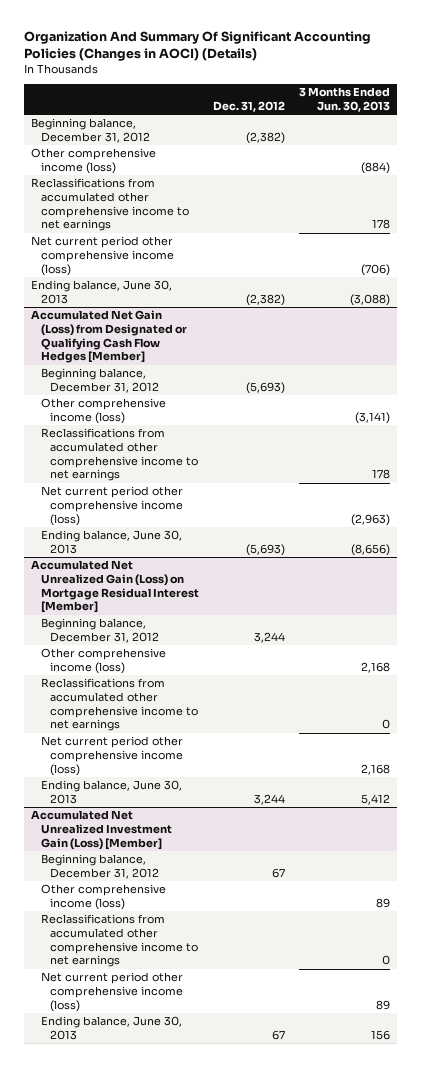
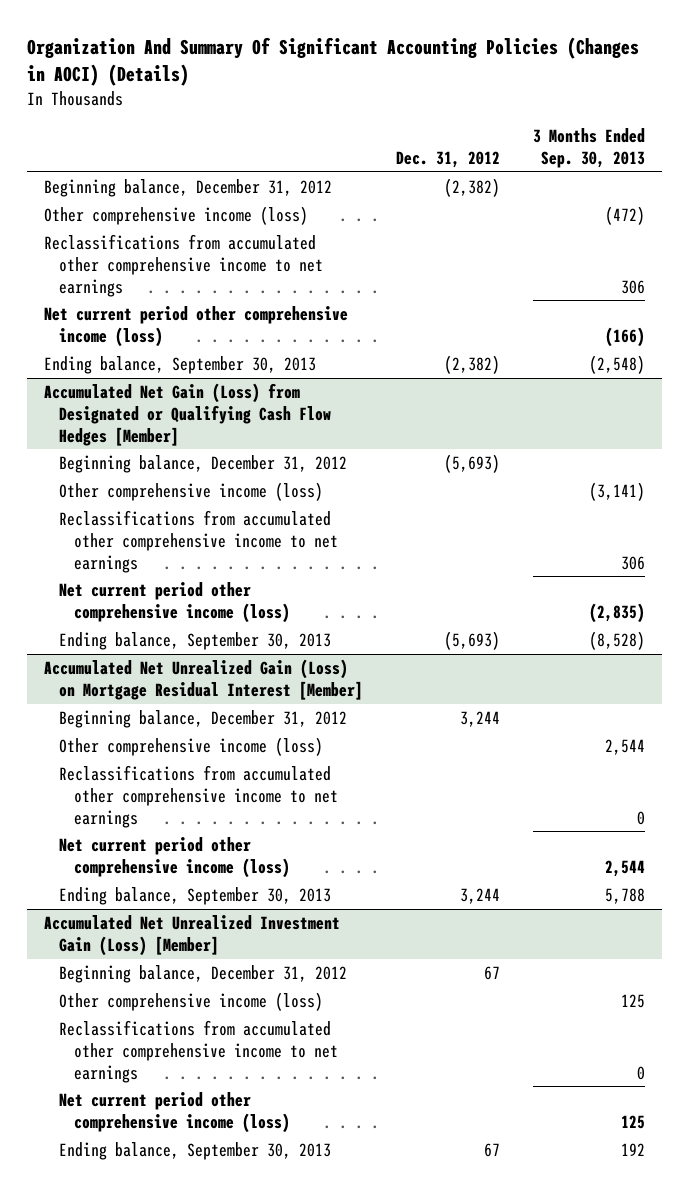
- | Dec. 31, 2012 | 3 Months Ended Jun. 30, 2013
+ | Dec. 31, 2012 | 3 Months Ended Sep. 30, 2013
- Ending balance, June 30, 2013 | (2,382) | (3,088)
+ Ending balance, September 30, 2013 | (2,382) | (2,548)
@ Accumulated Net Gain (Loss) from Designated or Qualifying Cash Flow Hedges [Member]
- Ending balance, June 30, 2013 | (5,693) | (8,656)
+ Ending balance, September 30, 2013 | (5,693) | (8,528)
@ Accumulated Net Unrealized Gain (Loss) on Mortgage Residual Interest [Member]
- Ending balance, June 30, 2013 | 3,244 | 5,412
+ Ending balance, September 30, 2013 | 3,244 | 5,788
@ Accumulated Net Unrealized Investment Gain (Loss) [Member]
- Ending balance, June 30, 2013 | 67 | 156
+ Ending balance, September 30, 2013 | 67 | 192

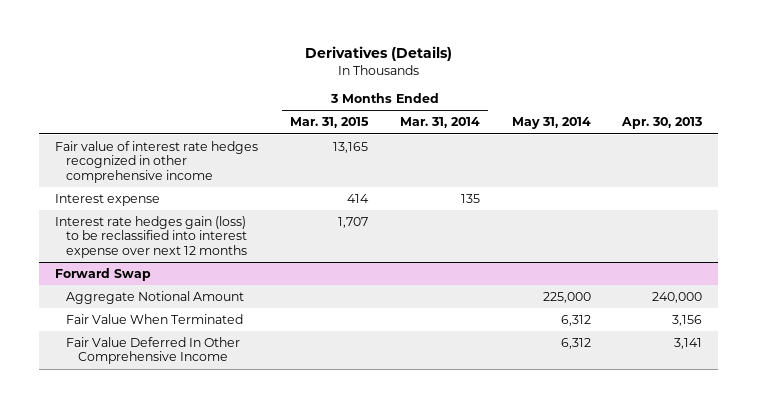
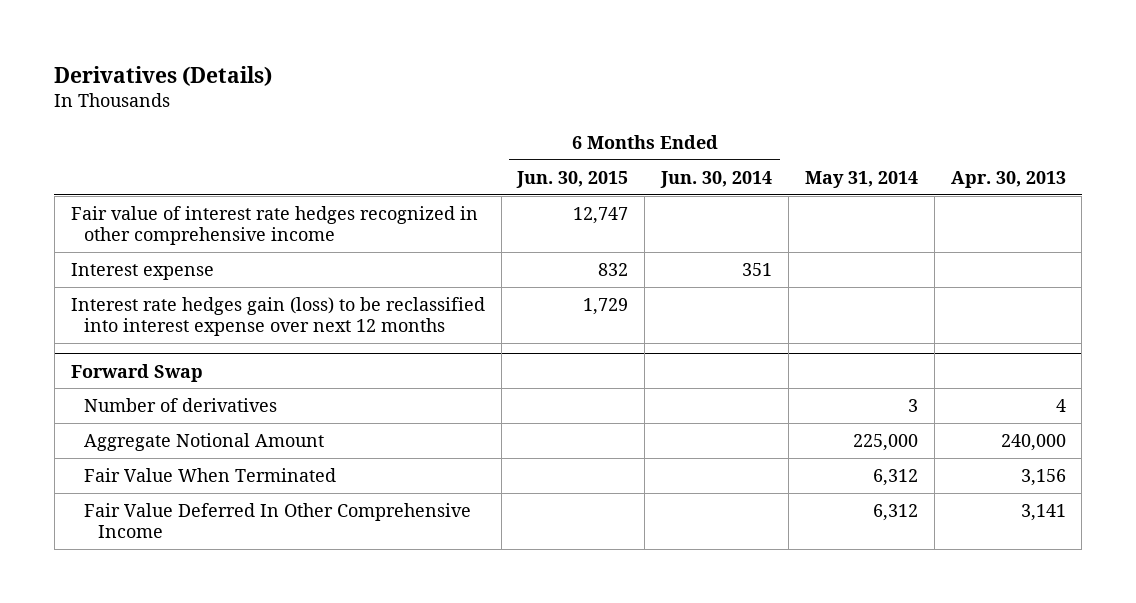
- | 3 Months Ended Mar. 31, 2015 | 3 Months Ended Mar. 31, 2014 | May 31, 2014 | Apr. 30, 2013
+ | 6 Months Ended Jun. 30, 2015 | 6 Months Ended Jun. 30, 2014 | May 31, 2014 | Apr. 30, 2013
@ Forward Swap
+ Number of derivatives | | | 3 | 4

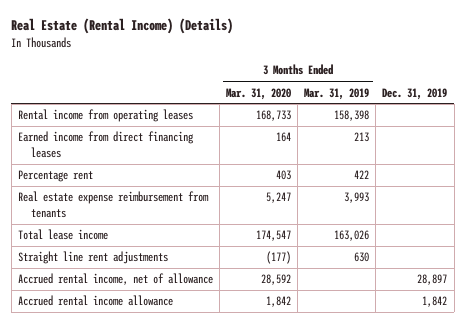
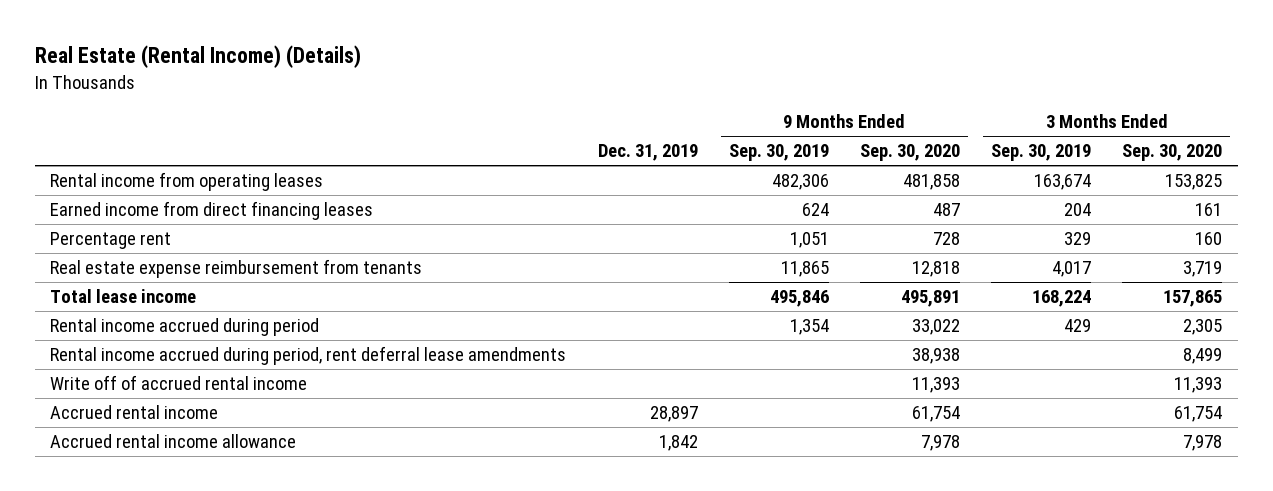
- | 3 Months Ended Mar. 31, 2020 | 3 Months Ended Mar. 31, 2019 | Dec. 31, 2019
+ | Dec. 31, 2019 | 9 Months Ended Sep. 30, 2019 | 9 Months Ended Sep. 30, 2020 | 3 Months Ended Sep. 30, 2019 | 3 Months Ended Sep. 30, 2020
- Straight line rent adjustments | (177) | 630 |
- Accrued rental income, net of allowance | 28,592 | | 28,897
+ Rental income accrued during period | | 1,354 | 33,022 | 429 | 2,305
+ Rental income accrued during period, rent deferral lease amendments | | | 38,938 | | 8,499
+ Write off of accrued rental income | | | 11,393 | | 11,393
+ Accrued rental income | 28,897 | | 61,754 | | 61,754

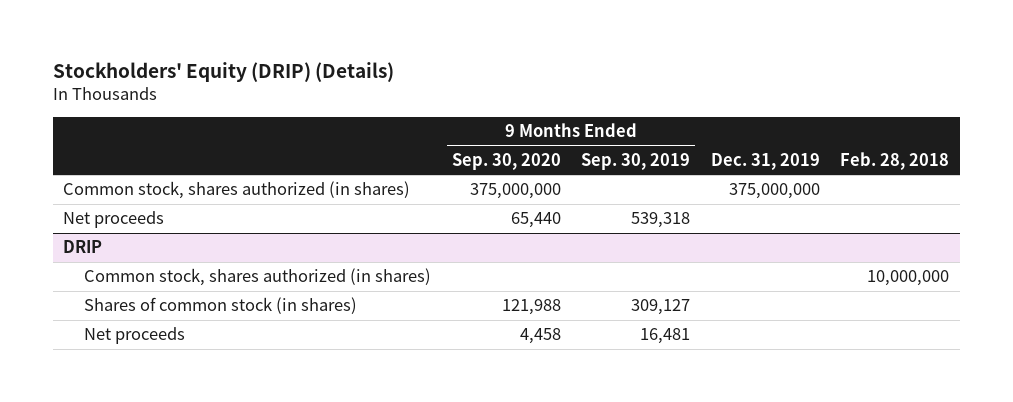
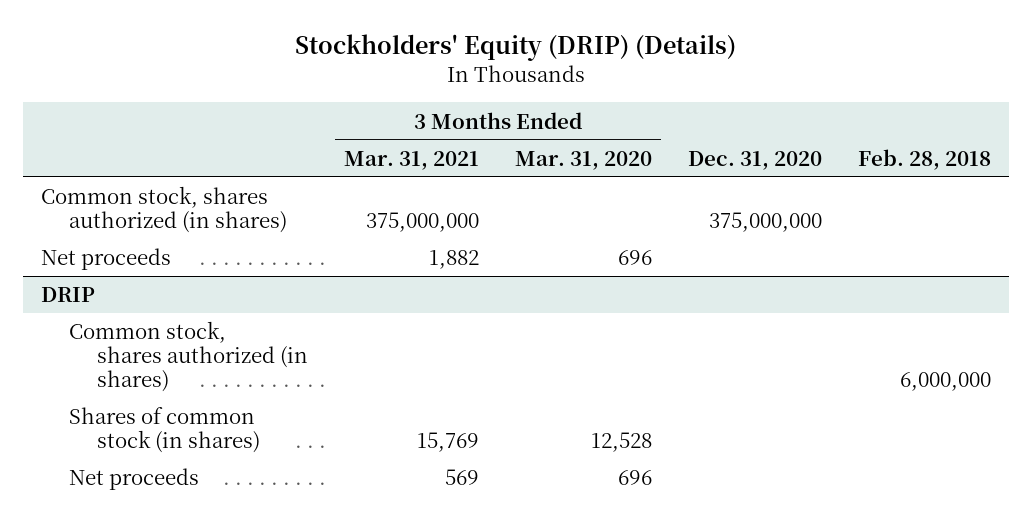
- | 9 Months Ended Sep. 30, 2020 | 9 Months Ended Sep. 30, 2019 | Dec. 31, 2019 | Feb. 28, 2018
+ | 3 Months Ended Mar. 31, 2021 | 3 Months Ended Mar. 31, 2020 | Dec. 31, 2020 | Feb. 28, 2018
@ DRIP
- Common stock, shares authorized (in shares) | | | | 10,000,000
+ Common stock, shares authorized (in shares) | | | | 6,000,000

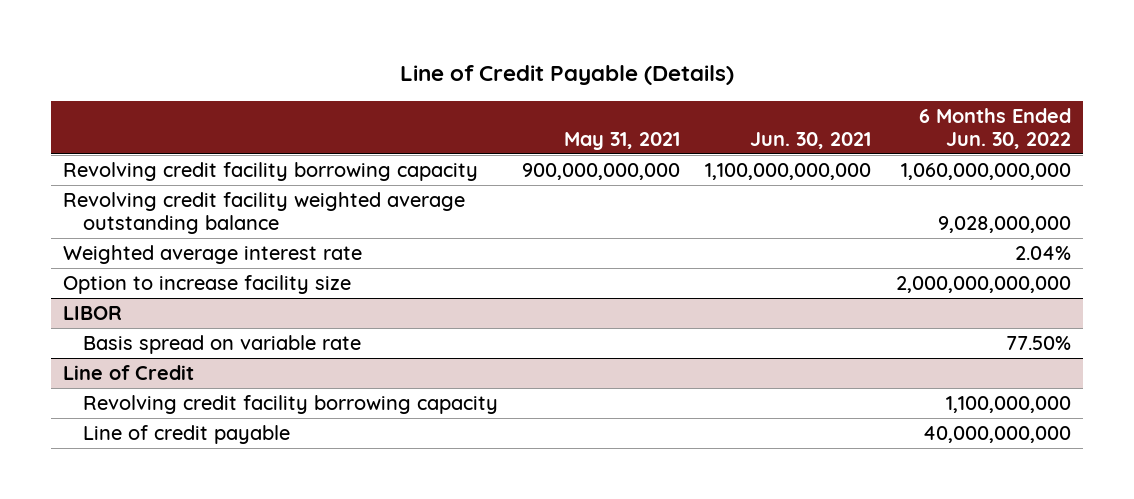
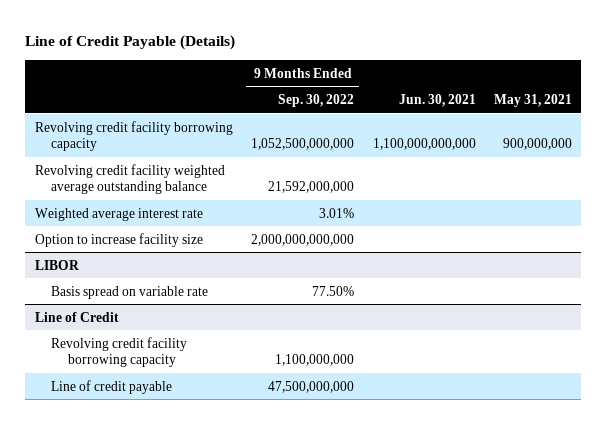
- | May 31, 2021 | Jun. 30, 2021 | 6 Months Ended Jun. 30, 2022
+ | 9 Months Ended Sep. 30, 2022 | Jun. 30, 2021 | May 31, 2021
- Revolving credit facility borrowing capacity | 900,000,000,000 | 1,100,000,000,000 | 1,060,000,000,000
+ Revolving credit facility borrowing capacity | 1,052,500,000,000 | 1,100,000,000,000 | 900,000,000

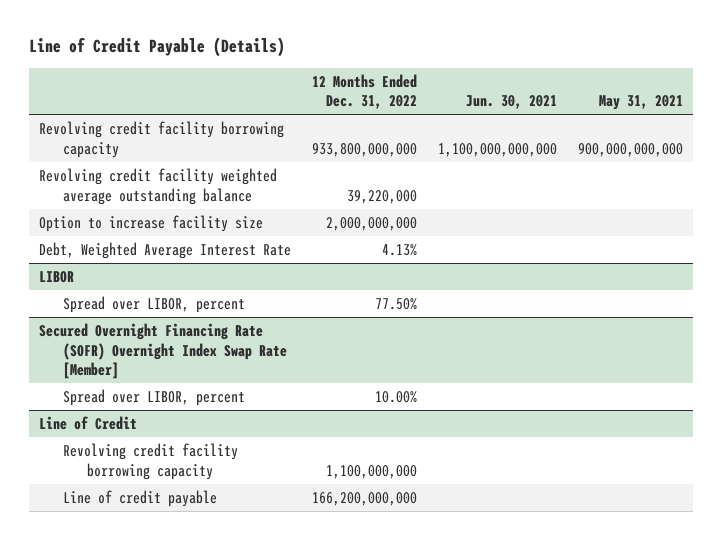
- | 9 Months Ended Sep. 30, 2022 | Jun. 30, 2021 | May 31, 2021
+ | 12 Months Ended Dec. 31, 2022 | Jun. 30, 2021 | May 31, 2021
- Revolving credit facility borrowing capacity | 1,052,500,000,000 | 1,100,000,000,000 | 900,000,000
+ Revolving credit facility borrowing capacity | 933,800,000,000 | 1,100,000,000,000 | 900,000,000,000
- Weighted average interest rate | 3.01% | |
+ Debt, Weighted Average Interest Rate | 4.13% | |
@ LIBOR
- Basis spread on variable rate | 77.50% | |
+ Spread over LIBOR, percent | 77.50% | |
+ Secured Overnight Financing Rate (SOFR) Overnight Index Swap Rate [Member]
+ Spread over LIBOR, percent | 10.00% | |

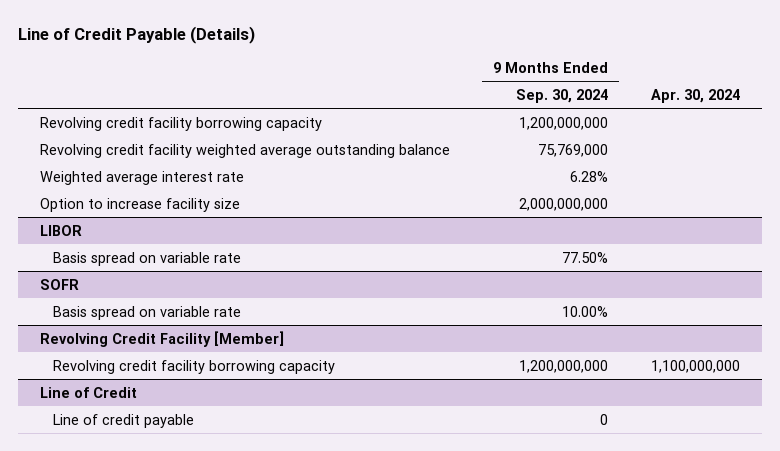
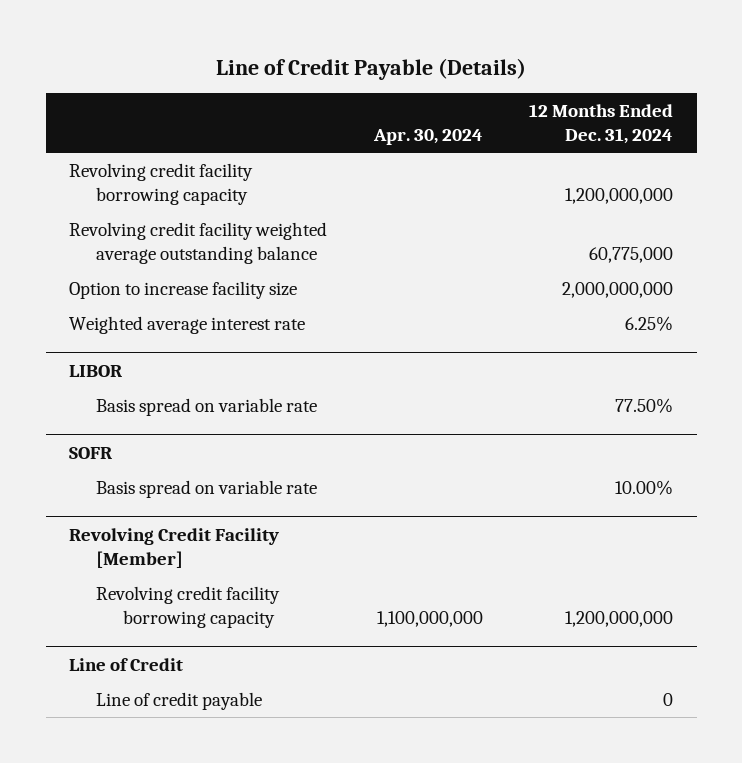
- | 9 Months Ended Sep. 30, 2024 | Apr. 30, 2024
+ | Apr. 30, 2024 | 12 Months Ended Dec. 31, 2024
moved down: Weighted average interest rate | | 6.25%

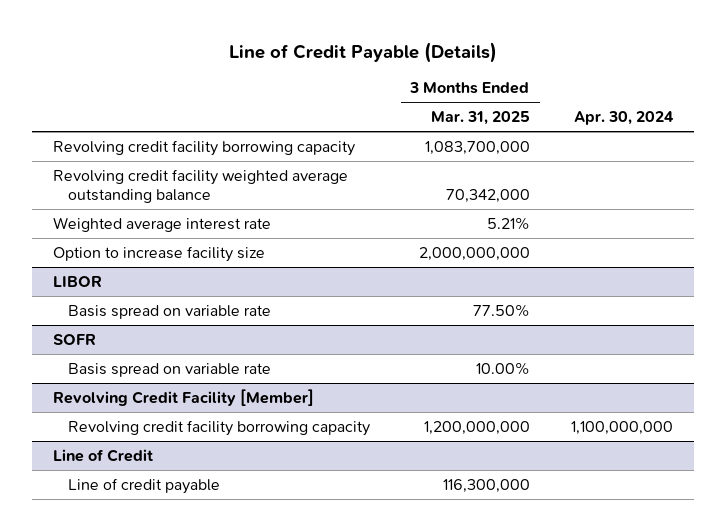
- | Apr. 30, 2024 | 12 Months Ended Dec. 31, 2024
+ | 3 Months Ended Mar. 31, 2025 | Apr. 30, 2024
moved down: Option to increase facility size | 2,000,000,000 |

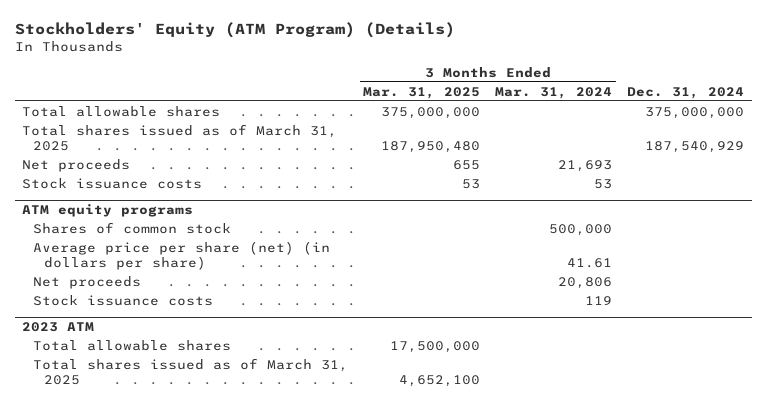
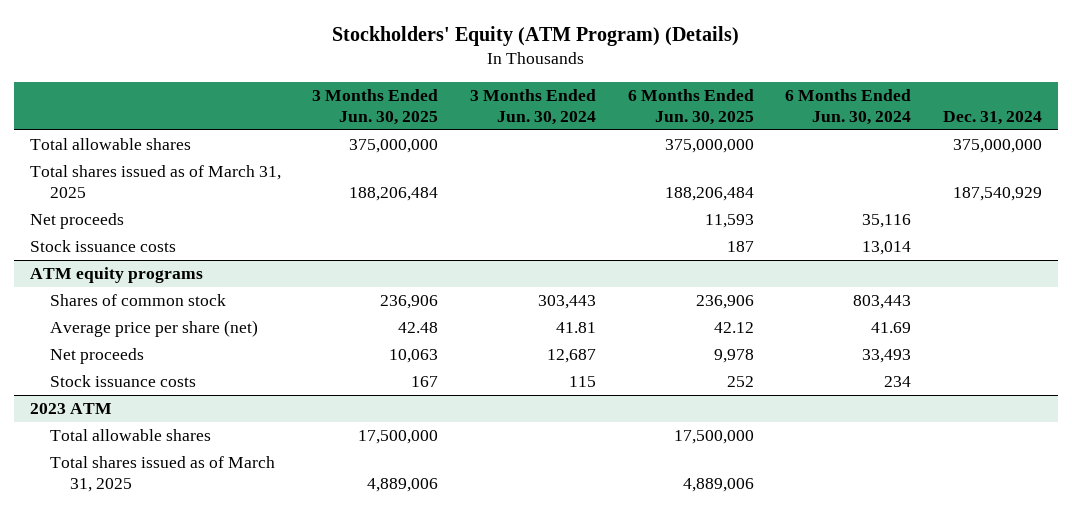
- | 3 Months Ended Mar. 31, 2025 | 3 Months Ended Mar. 31, 2024 | Dec. 31, 2024
+ | 3 Months Ended Jun. 30, 2025 | 3 Months Ended Jun. 30, 2024 | 6 Months Ended Jun. 30, 2025 | 6 Months Ended Jun. 30, 2024 | Dec. 31, 2024
@ ATM equity programs
- Average price per share (net) (in dollars per share) | | 41.61 |
+ Average price per share (net) | 42.48 | 41.81 | 42.12 | 41.69 |

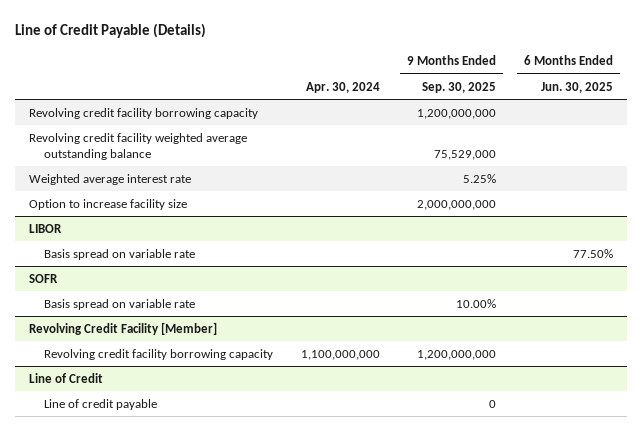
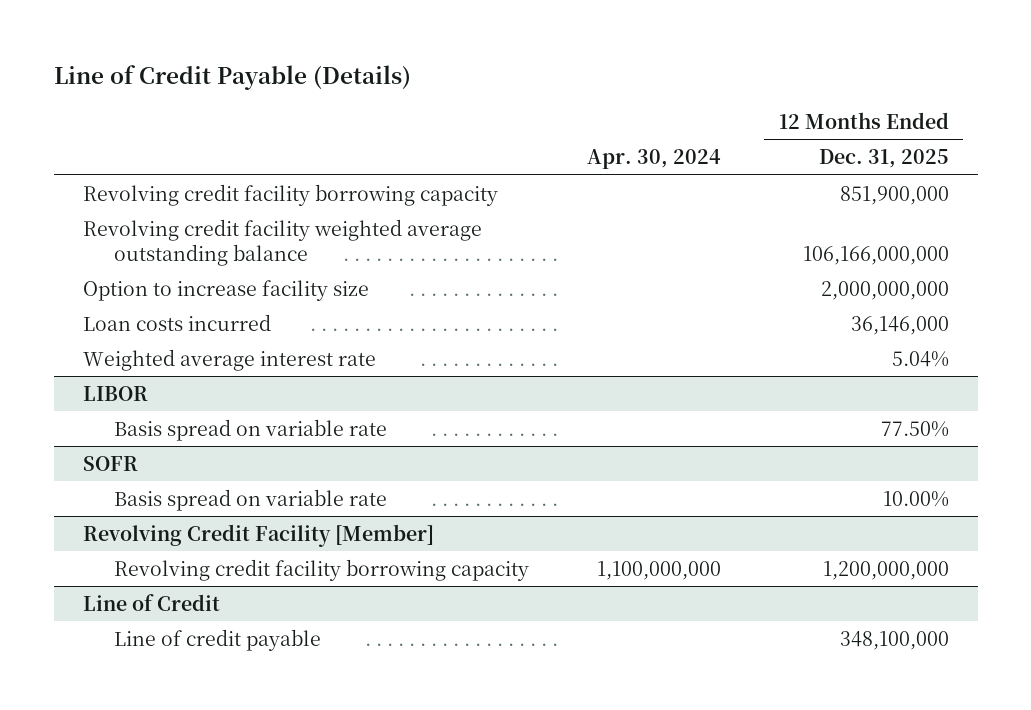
- | Apr. 30, 2024 | 9 Months Ended Sep. 30, 2025 | 6 Months Ended Jun. 30, 2025
+ | Apr. 30, 2024 | 12 Months Ended Dec. 31, 2025
+ Loan costs incurred | | 36,146,000
moved down: Weighted average interest rate | | 5.04%

